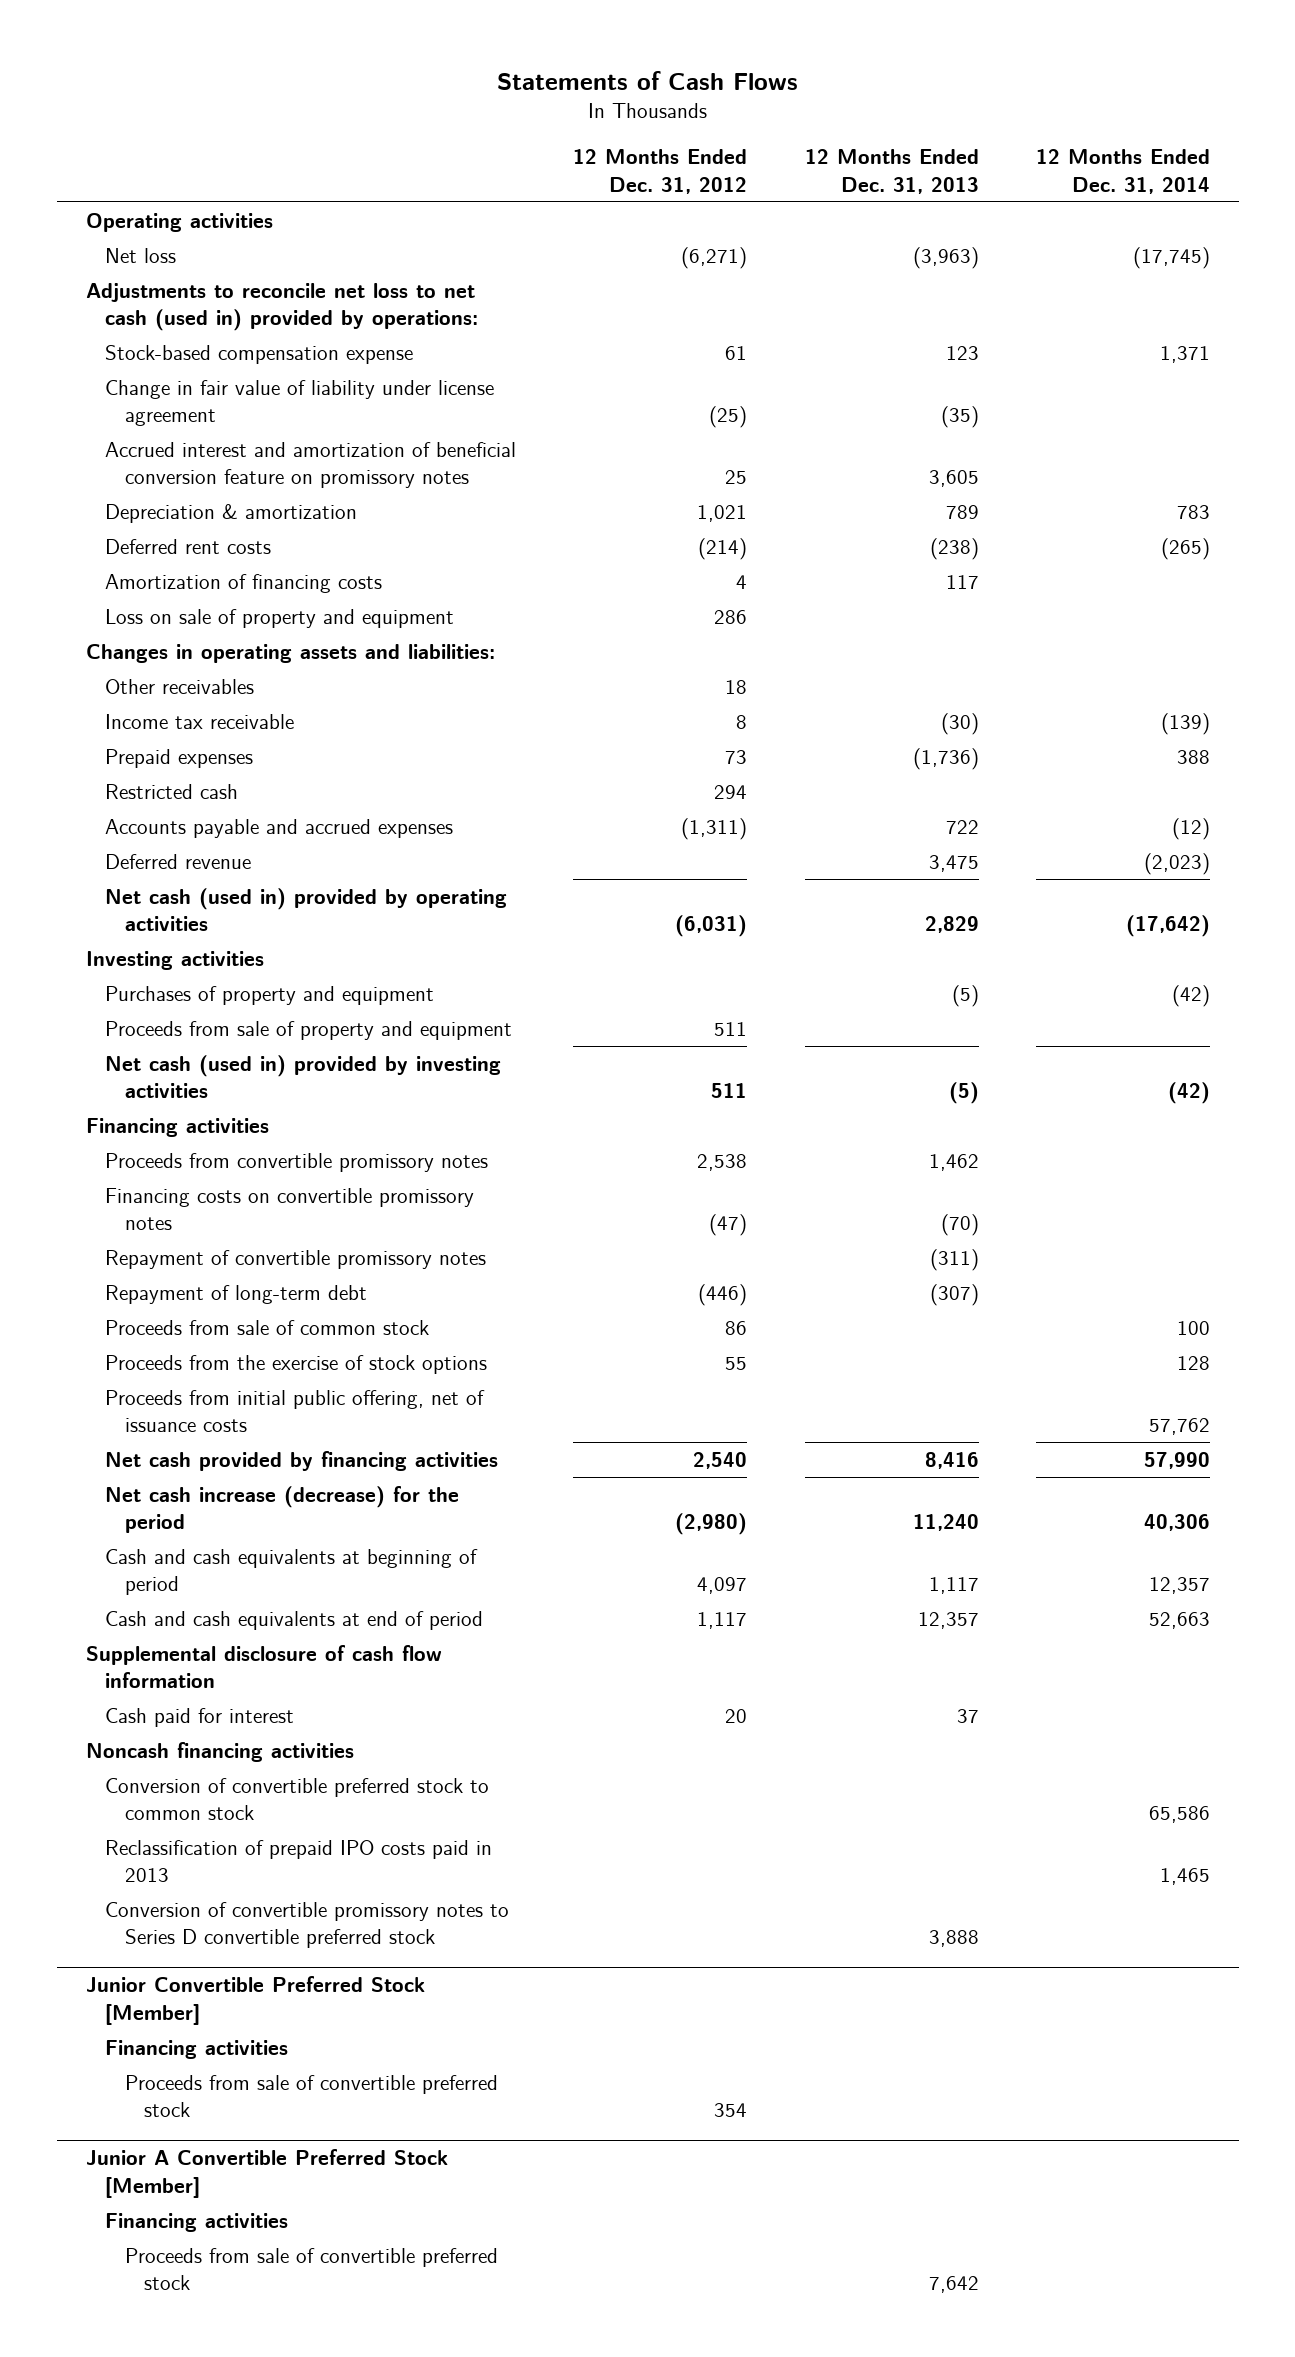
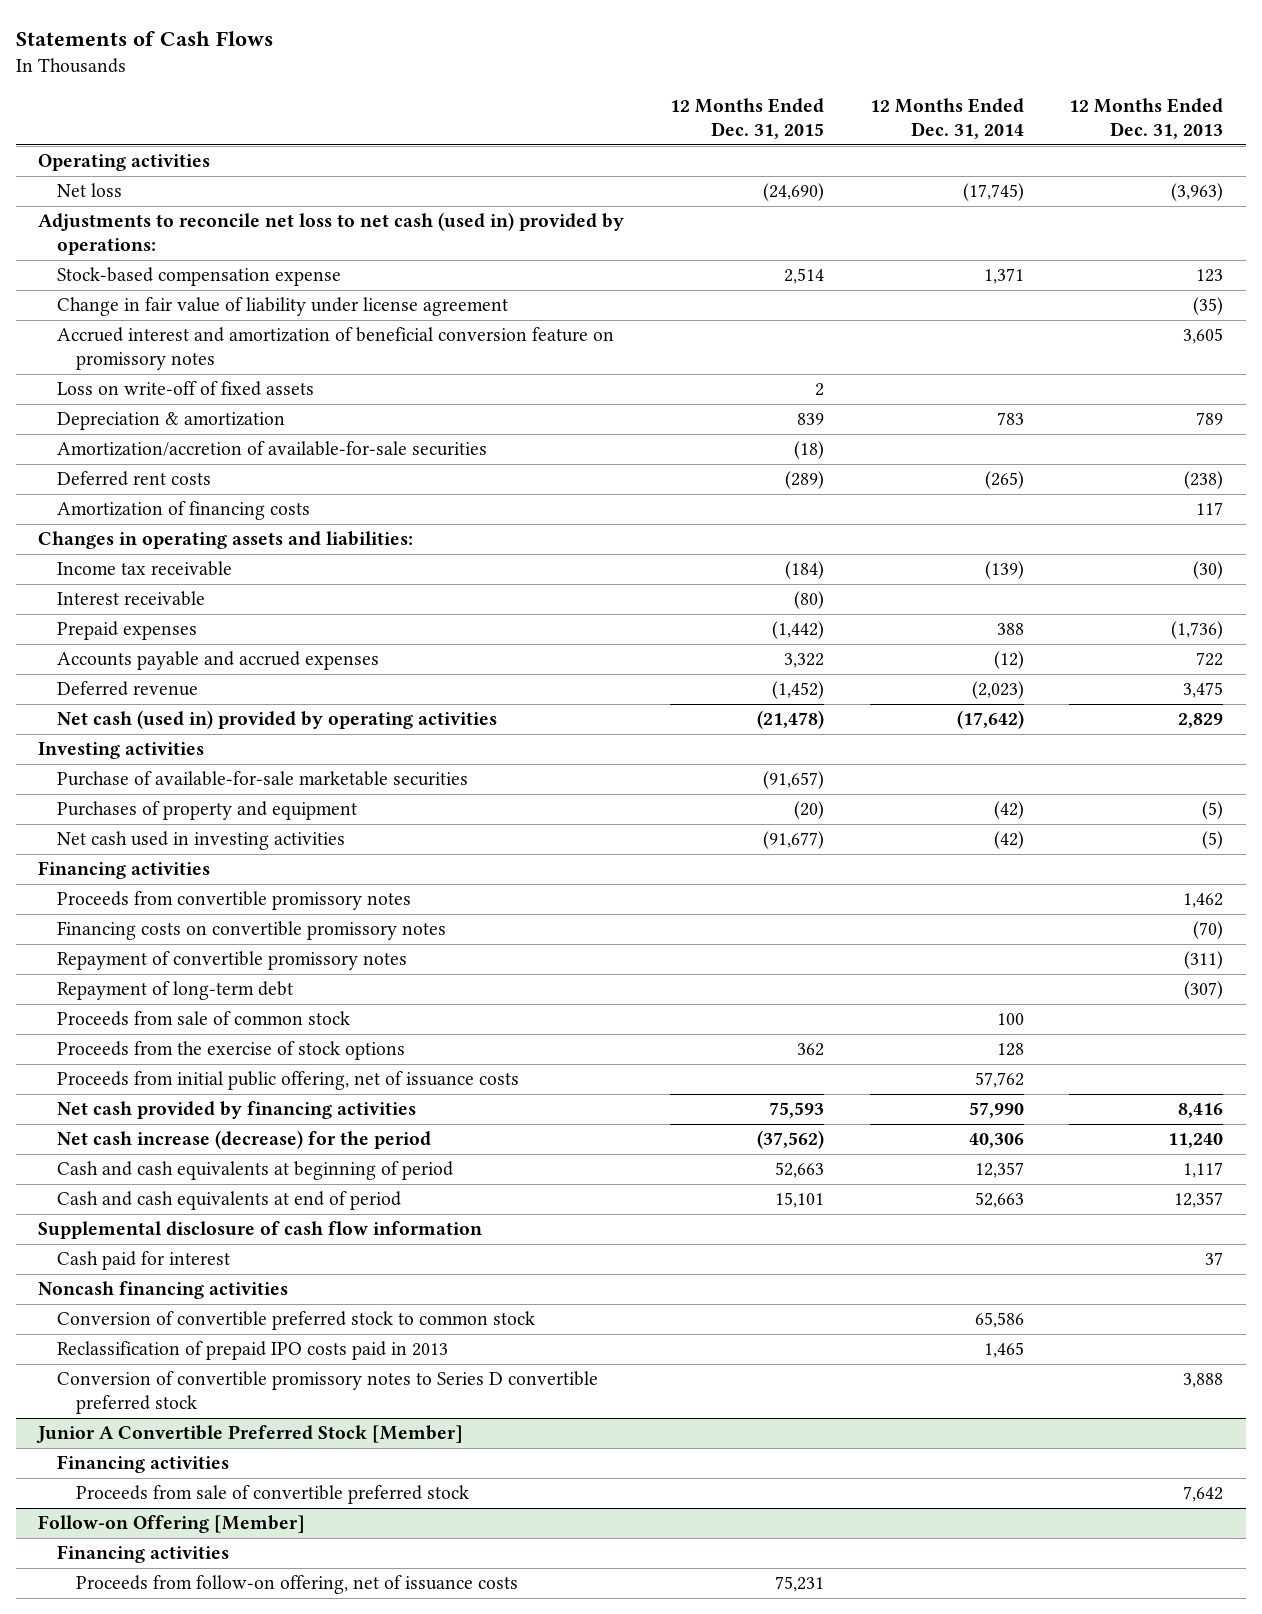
- | 12 Months Ended Dec. 31, 2012 | 12 Months Ended Dec. 31, 2013 | 12 Months Ended Dec. 31, 2014
+ | 12 Months Ended Dec. 31, 2015 | 12 Months Ended Dec. 31, 2014 | 12 Months Ended Dec. 31, 2013
+ Loss on write-off of fixed assets | 2 | |
+ Amortization/accretion of available-for-sale securities | (18) | |
- Loss on sale of property and equipment | 286 | |
- Other receivables | 18 | |
+ Interest receivable | (80) | |
- Restricted cash | 294 | |
+ Purchase of available-for-sale marketable securities | (91,657) | |
- Proceeds from sale of property and equipment | 511 | |
- Net cash (used in) provided by investing activities | 511 | (5) | (42)
+ Net cash used in investing activities | (91,677) | (42) | (5)
- Junior Convertible Preferred Stock [Member]
- Financing activities
- Proceeds from sale of convertible preferred stock | 354 | |
+ Follow-on Offering [Member]
+ Financing activities
+ Proceeds from follow-on offering, net of issuance costs | 75,231 | |

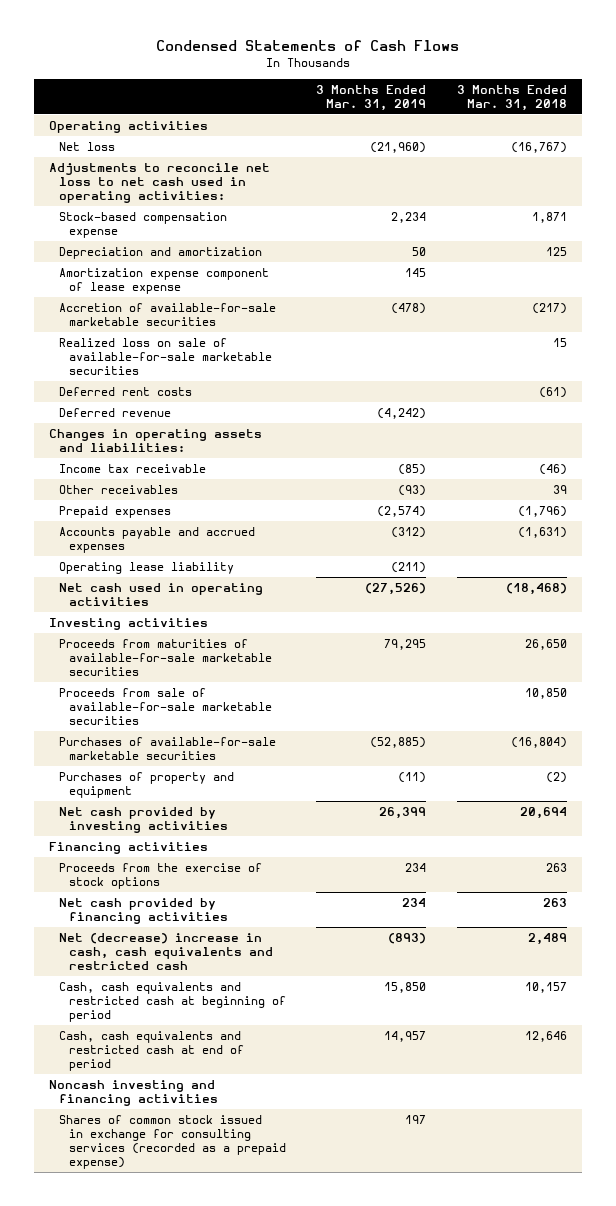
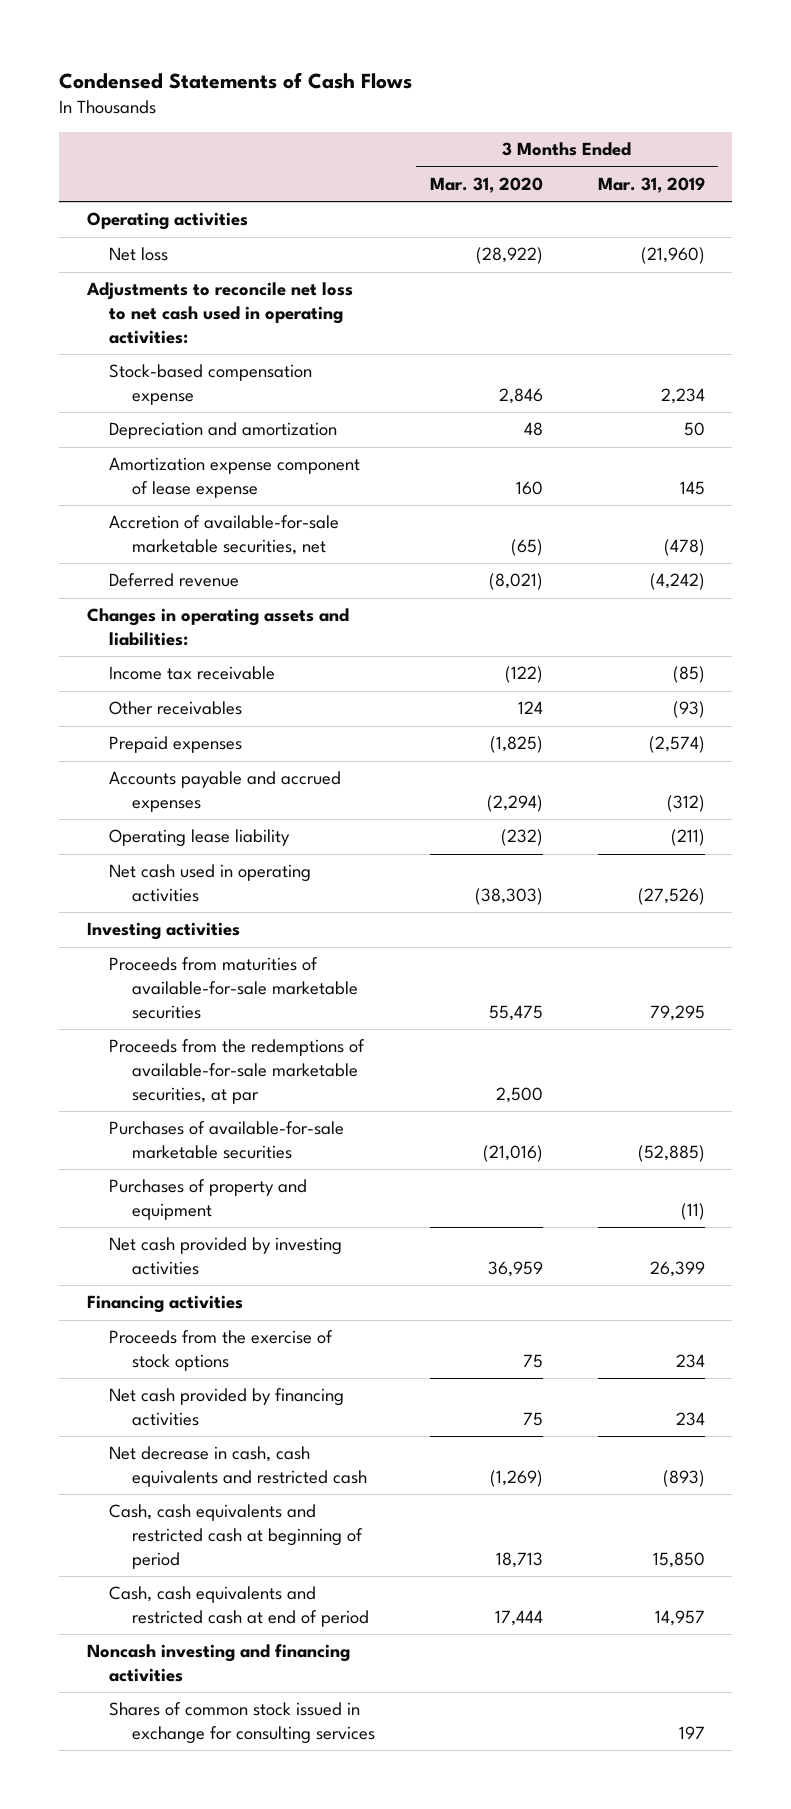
- | 3 Months Ended Mar. 31, 2019 | 3 Months Ended Mar. 31, 2018
+ | 3 Months Ended Mar. 31, 2020 | 3 Months Ended Mar. 31, 2019
- Accretion of available-for-sale marketable securities | (478) | (217)
- Realized loss on sale of available-for-sale marketable securities | | 15
- Deferred rent costs | | (61)
+ Accretion of available-for-sale marketable securities, net | (65) | (478)
- Proceeds from sale of available-for-sale marketable securities | | 10,850
+ Proceeds from the redemptions of available-for-sale marketable securities, at par | 2,500 |
- Net (decrease) increase in cash, cash equivalents and restricted cash | (893) | 2,489
+ Net decrease in cash, cash equivalents and restricted cash | (1,269) | (893)
- Shares of common stock issued in exchange for consulting services (recorded as a prepaid expense) | 197 |
+ Shares of common stock issued in exchange for consulting services | | 197

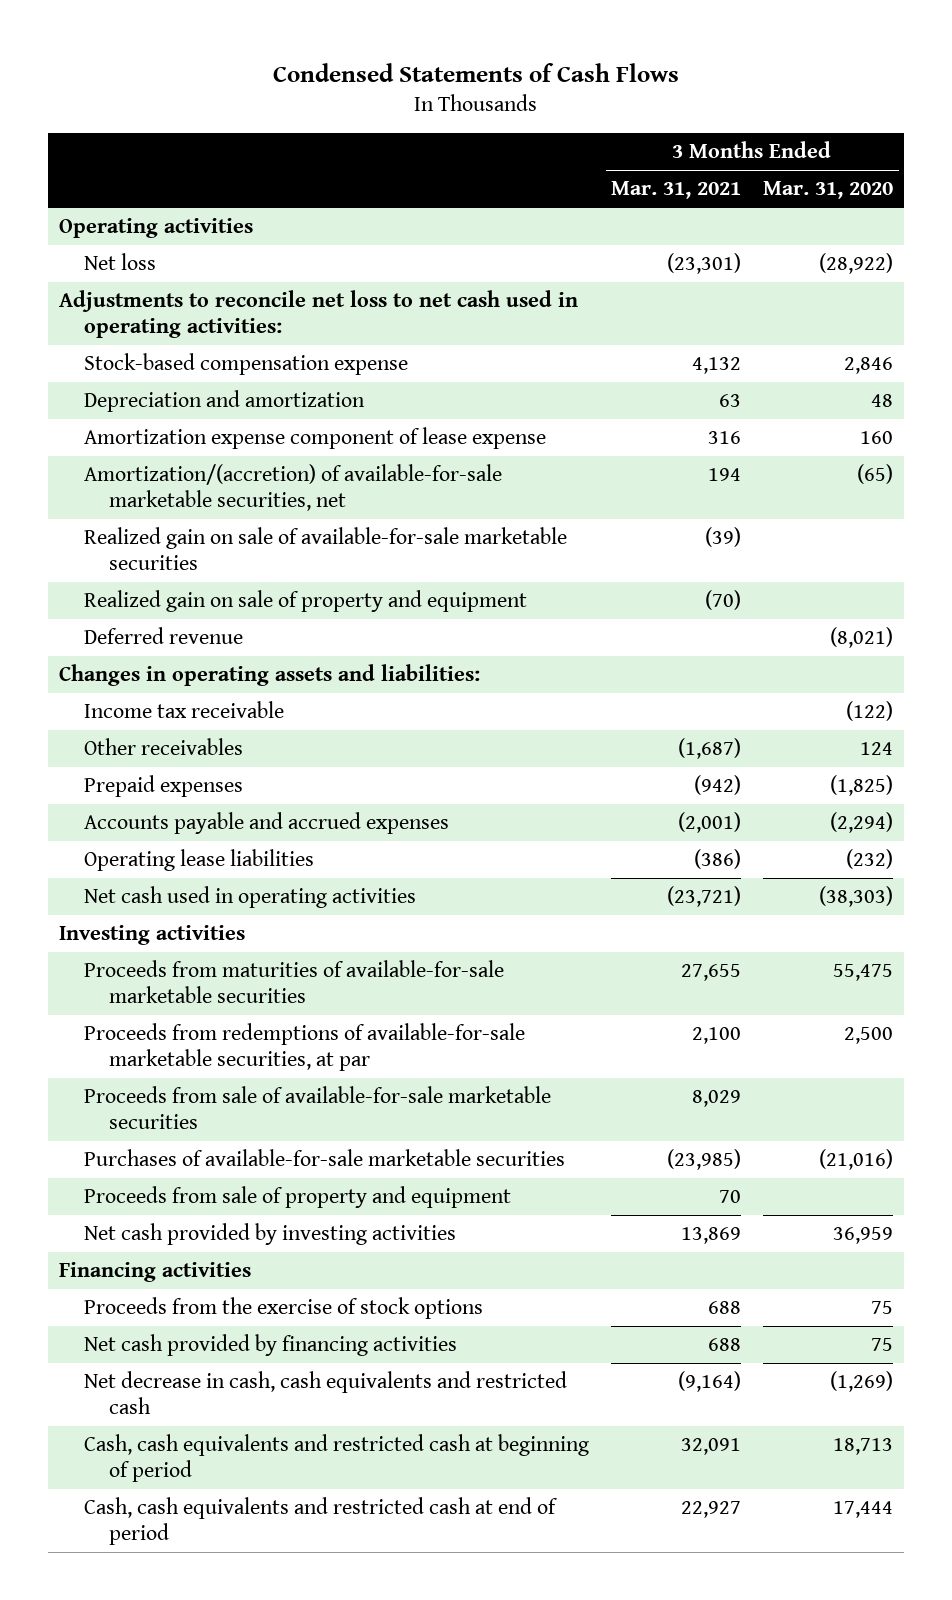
- | 3 Months Ended Mar. 31, 2020 | 3 Months Ended Mar. 31, 2019
+ | 3 Months Ended Mar. 31, 2021 | 3 Months Ended Mar. 31, 2020
- Accretion of available-for-sale marketable securities, net | (65) | (478)
+ Amortization/(accretion) of available-for-sale marketable securities, net | 194 | (65)
+ Realized gain on sale of available-for-sale marketable securities | (39) |
+ Realized gain on sale of property and equipment | (70) |
- Operating lease liability | (232) | (211)
+ Operating lease liabilities | (386) | (232)
- Proceeds from the redemptions of available-for-sale marketable securities, at par | 2,500 |
+ Proceeds from redemptions of available-for-sale marketable securities, at par | 2,100 | 2,500
+ Proceeds from sale of available-for-sale marketable securities | 8,029 |
- Purchases of property and equipment | | (11)
+ Proceeds from sale of property and equipment | 70 |
- Noncash investing and financing activities
- Shares of common stock issued in exchange for consulting services | | 197

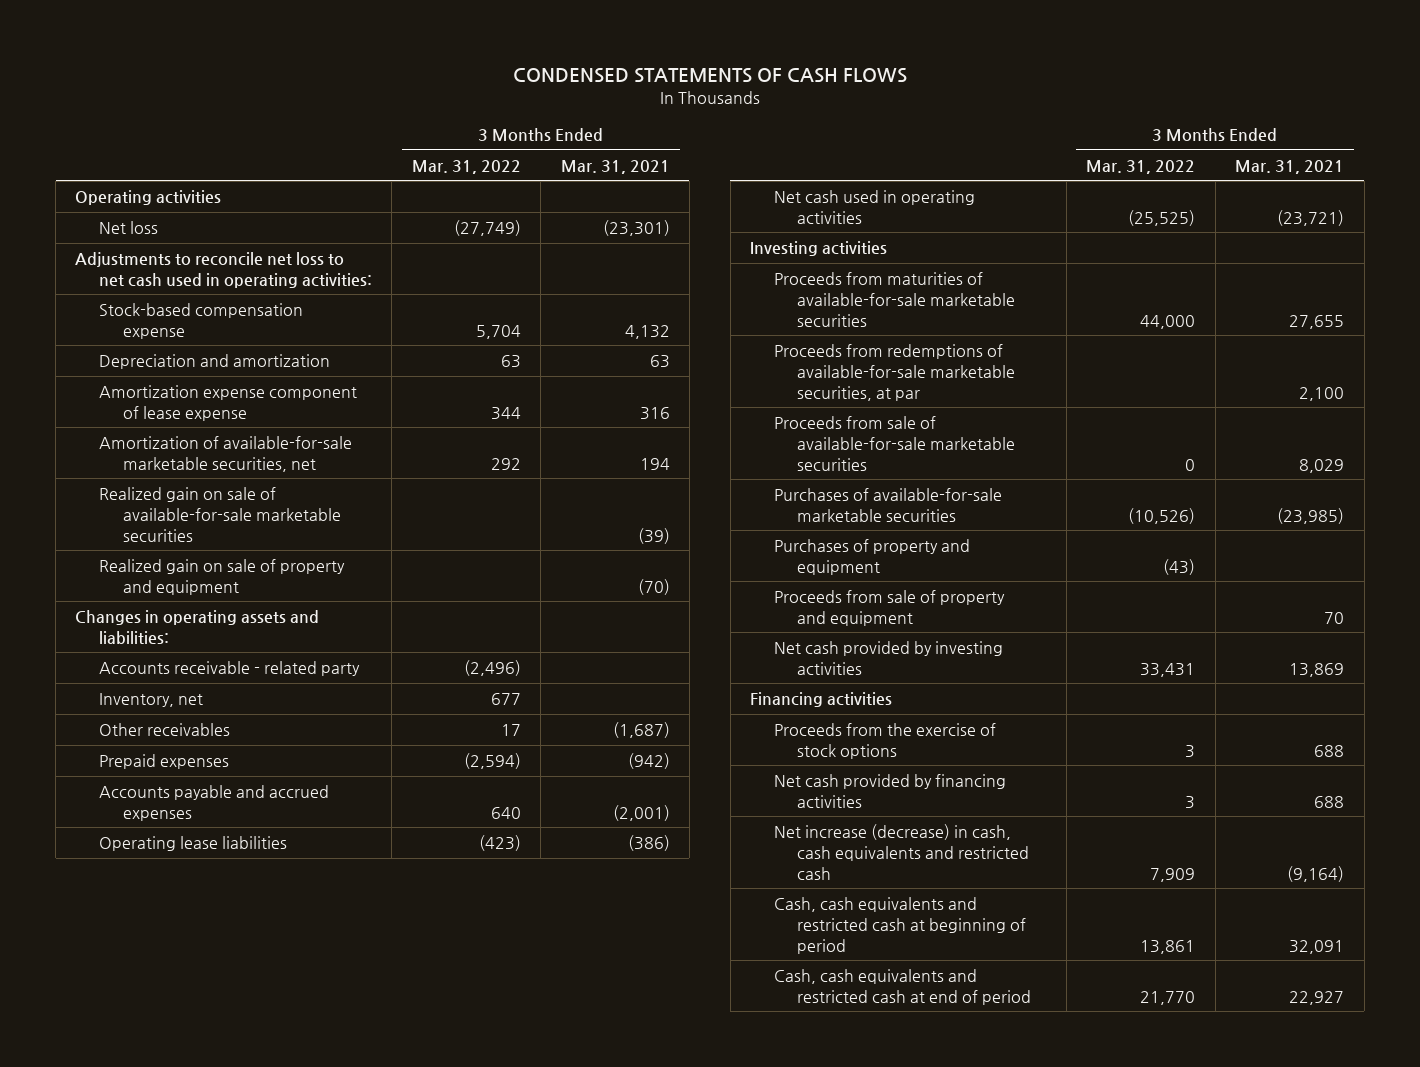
- Condensed Statements of Cash Flows
+ CONDENSED STATEMENTS OF CASH FLOWS
- | 3 Months Ended Mar. 31, 2021 | 3 Months Ended Mar. 31, 2020
+ | 3 Months Ended Mar. 31, 2022 | 3 Months Ended Mar. 31, 2021
- Amortization/(accretion) of available-for-sale marketable securities, net | 194 | (65)
+ Amortization of available-for-sale marketable securities, net | 292 | 194
- Deferred revenue | | (8,021)
- Income tax receivable | | (122)
+ Accounts receivable - related party | (2,496) |
+ Inventory, net | 677 |
+ Purchases of property and equipment | (43) |
- Net decrease in cash, cash equivalents and restricted cash | (9,164) | (1,269)
+ Net increase (decrease) in cash, cash equivalents and restricted cash | 7,909 | (9,164)

